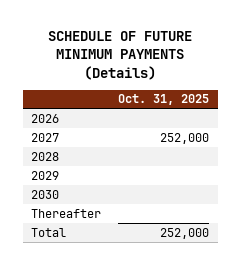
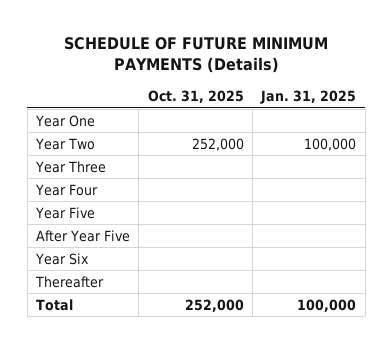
- | Oct. 31, 2025
+ | Oct. 31, 2025 | Jan. 31, 2025
- 2026
- 2027 | 252,000
- 2028
- 2029
- 2030
+ Year One
+ Year Two | 252,000 | 100,000
+ Year Three
+ Year Four
+ Year Five
+ After Year Five
+ Year Six

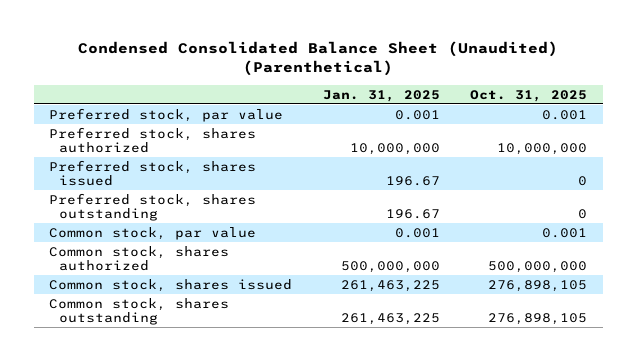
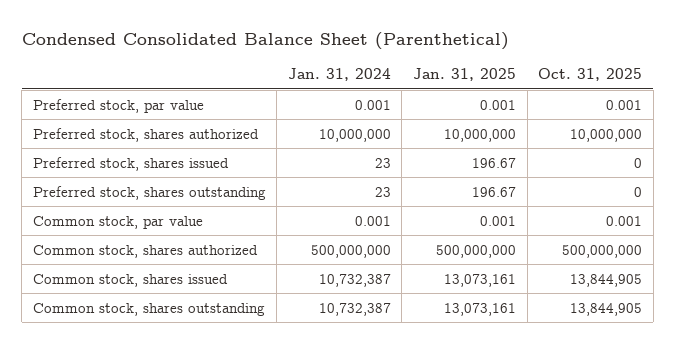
- Condensed Consolidated Balance Sheet (Unaudited) (Parenthetical)
+ Condensed Consolidated Balance Sheet (Parenthetical)
- | Jan. 31, 2025 | Oct. 31, 2025
+ | Jan. 31, 2024 | Jan. 31, 2025 | Oct. 31, 2025
- Common stock, shares issued | 261,463,225 | 276,898,105
- Common stock, shares outstanding | 261,463,225 | 276,898,105
+ Common stock, shares issued | 10,732,387 | 13,073,161 | 13,844,905
+ Common stock, shares outstanding | 10,732,387 | 13,073,161 | 13,844,905

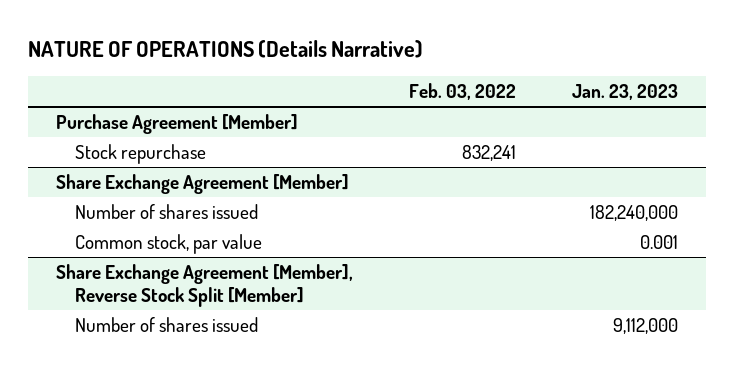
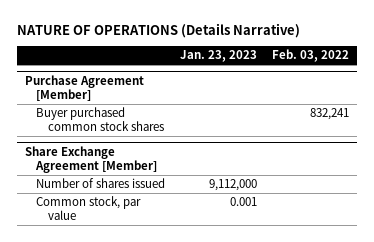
- | Feb. 03, 2022 | Jan. 23, 2023
+ | Jan. 23, 2023 | Feb. 03, 2022
@ Purchase Agreement [Member]
- Stock repurchase | 832,241 |
+ Buyer purchased common stock shares | | 832,241
@ Share Exchange Agreement [Member]
- Number of shares issued | | 182,240,000
- Share Exchange Agreement [Member], Reverse Stock Split [Member]
@ Share Exchange Agreement [Member]
moved down: Common stock, par value | 0.001 |

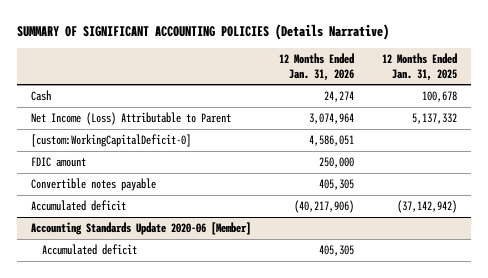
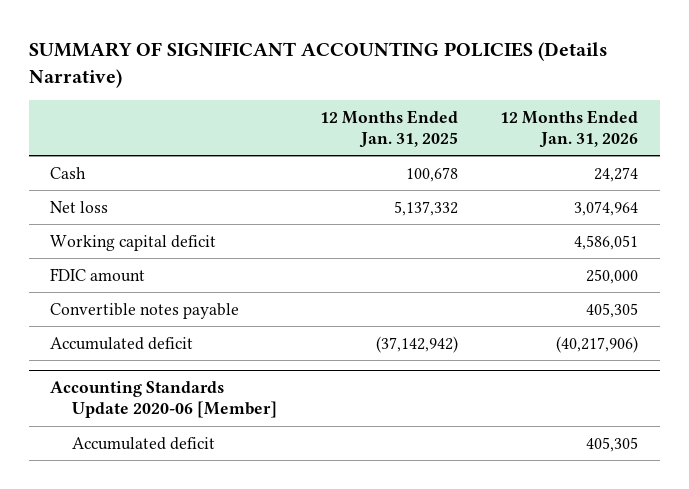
- | 12 Months Ended Jan. 31, 2026 | 12 Months Ended Jan. 31, 2025
+ | 12 Months Ended Jan. 31, 2025 | 12 Months Ended Jan. 31, 2026
- Net Income (Loss) Attributable to Parent | 3,074,964 | 5,137,332
- [custom:WorkingCapitalDeficit-0] | 4,586,051 |
+ Net loss | 5,137,332 | 3,074,964
+ Working capital deficit | | 4,586,051

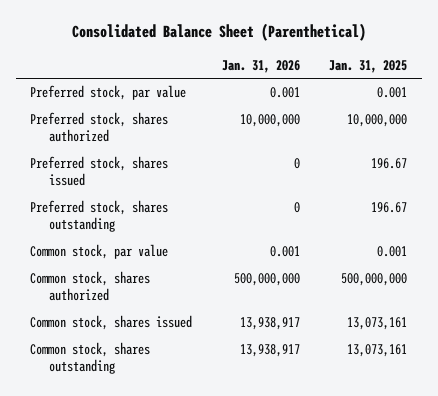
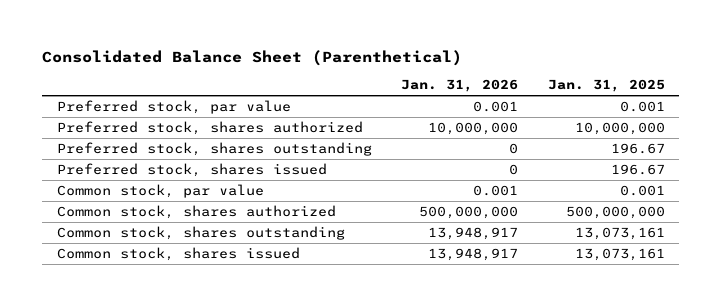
moved down: Preferred stock, shares issued | 0 | 196.67
- Common stock, shares issued | 13,938,917 | 13,073,161
- Common stock, shares outstanding | 13,938,917 | 13,073,161
+ Common stock, shares outstanding | 13,948,917 | 13,073,161
+ Common stock, shares issued | 13,948,917 | 13,073,161

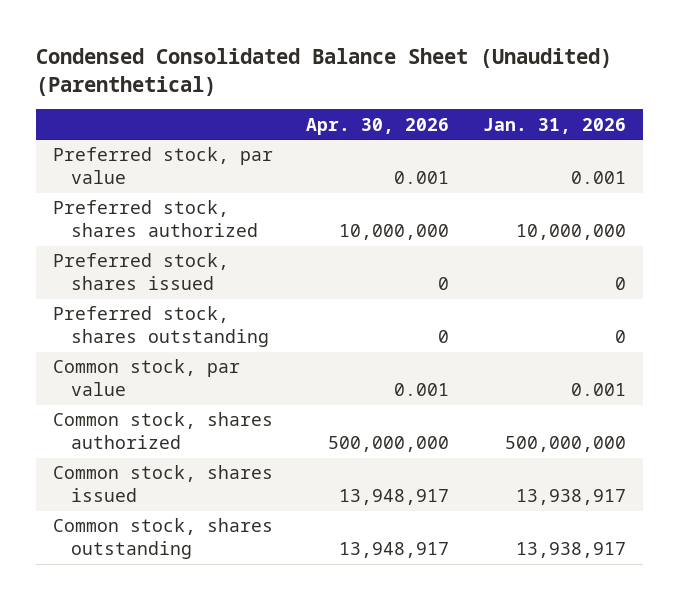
- Consolidated Balance Sheet (Parenthetical)
+ Condensed Consolidated Balance Sheet (Unaudited) (Parenthetical)
- | Jan. 31, 2026 | Jan. 31, 2025
+ | Apr. 30, 2026 | Jan. 31, 2026
moved down: Preferred stock, shares outstanding | 0 | 0
- Common stock, shares outstanding | 13,948,917 | 13,073,161
- Common stock, shares issued | 13,948,917 | 13,073,161
+ Common stock, shares issued | 13,948,917 | 13,938,917
+ Common stock, shares outstanding | 13,948,917 | 13,938,917

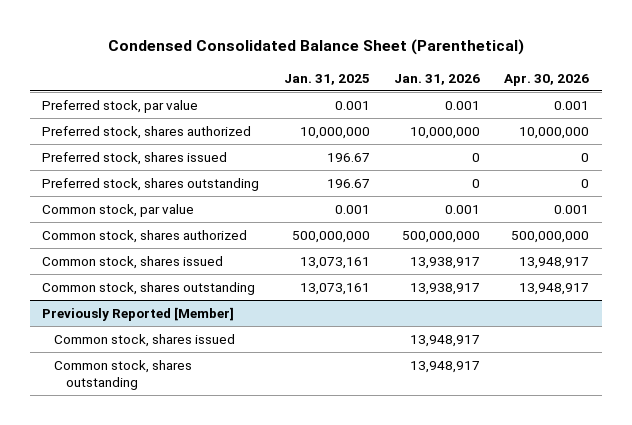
- Condensed Consolidated Balance Sheet (Unaudited) (Parenthetical)
+ Condensed Consolidated Balance Sheet (Parenthetical)
- | Apr. 30, 2026 | Jan. 31, 2026
+ | Jan. 31, 2025 | Jan. 31, 2026 | Apr. 30, 2026
+ Previously Reported [Member]
+ Common stock, shares issued | | 13,948,917 |
+ Common stock, shares outstanding | | 13,948,917 |

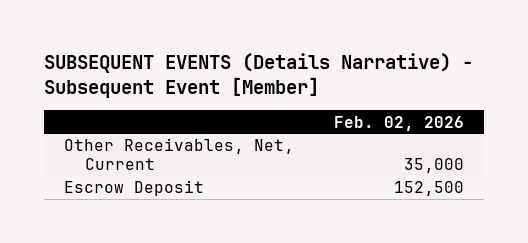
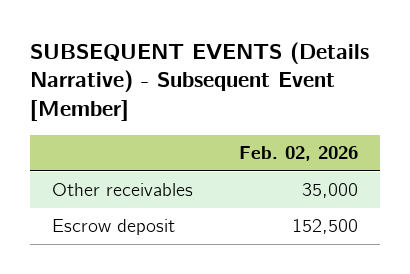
- Other Receivables, Net, Current | 35,000
- Escrow Deposit | 152,500
+ Other receivables | 35,000
+ Escrow deposit | 152,500

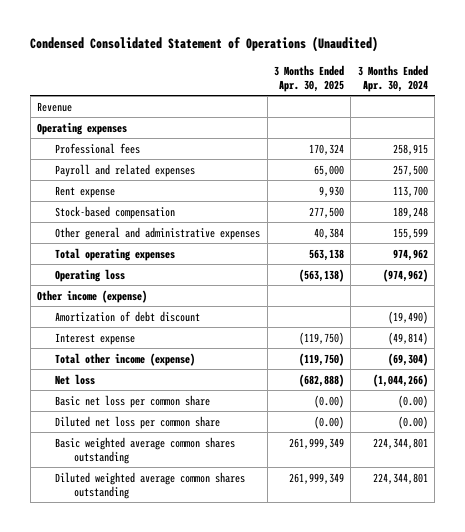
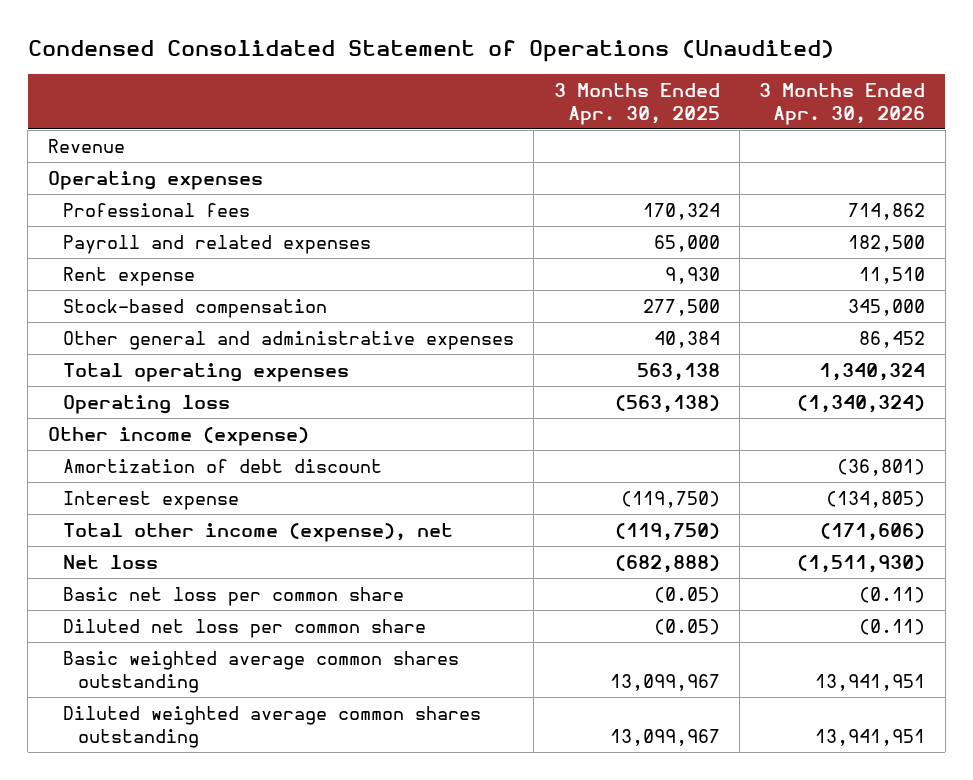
- | 3 Months Ended Apr. 30, 2025 | 3 Months Ended Apr. 30, 2024
+ | 3 Months Ended Apr. 30, 2025 | 3 Months Ended Apr. 30, 2026
- Total other income (expense) | (119,750) | (69,304)
+ Total other income (expense), net | (119,750) | (171,606)
- Basic net loss per common share | (0.00) | (0.00)
- Diluted net loss per common share | (0.00) | (0.00)
- Basic weighted average common shares outstanding | 261,999,349 | 224,344,801
- Diluted weighted average common shares outstanding | 261,999,349 | 224,344,801
+ Basic net loss per common share | (0.05) | (0.11)
+ Diluted net loss per common share | (0.05) | (0.11)
+ Basic weighted average common shares outstanding | 13,099,967 | 13,941,951
+ Diluted weighted average common shares outstanding | 13,099,967 | 13,941,951

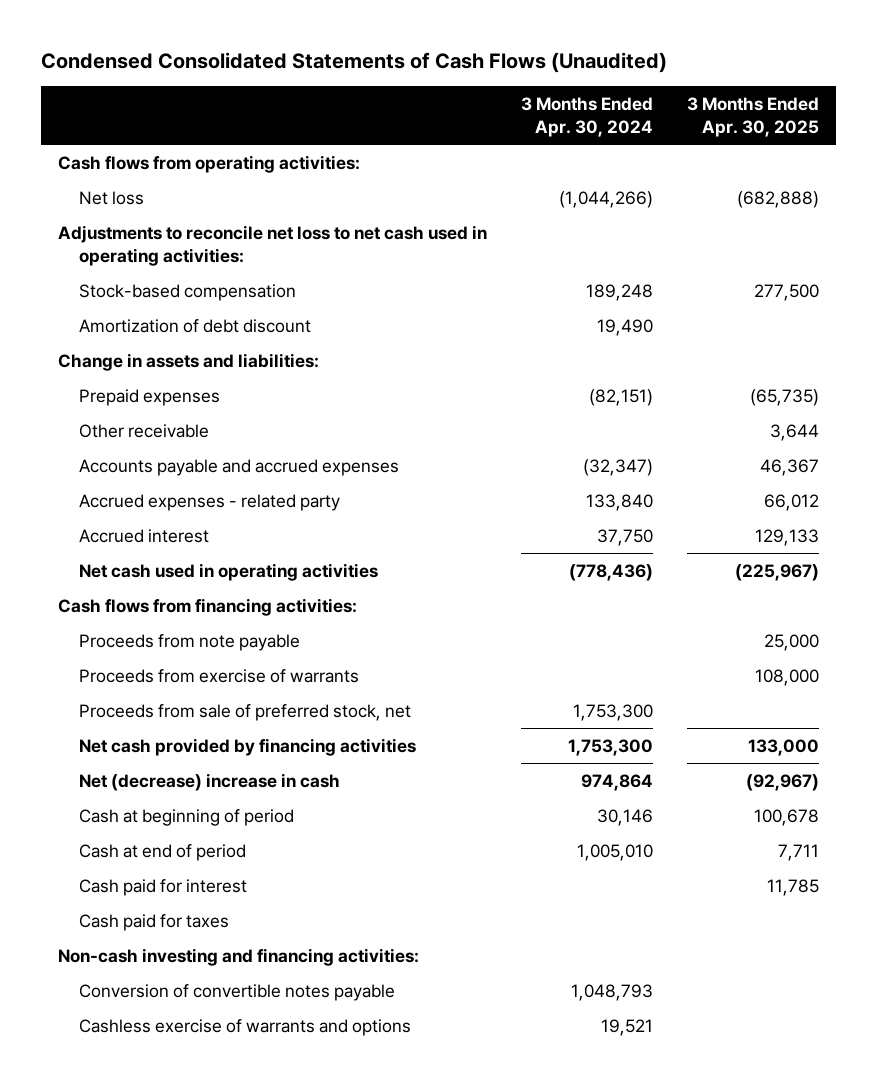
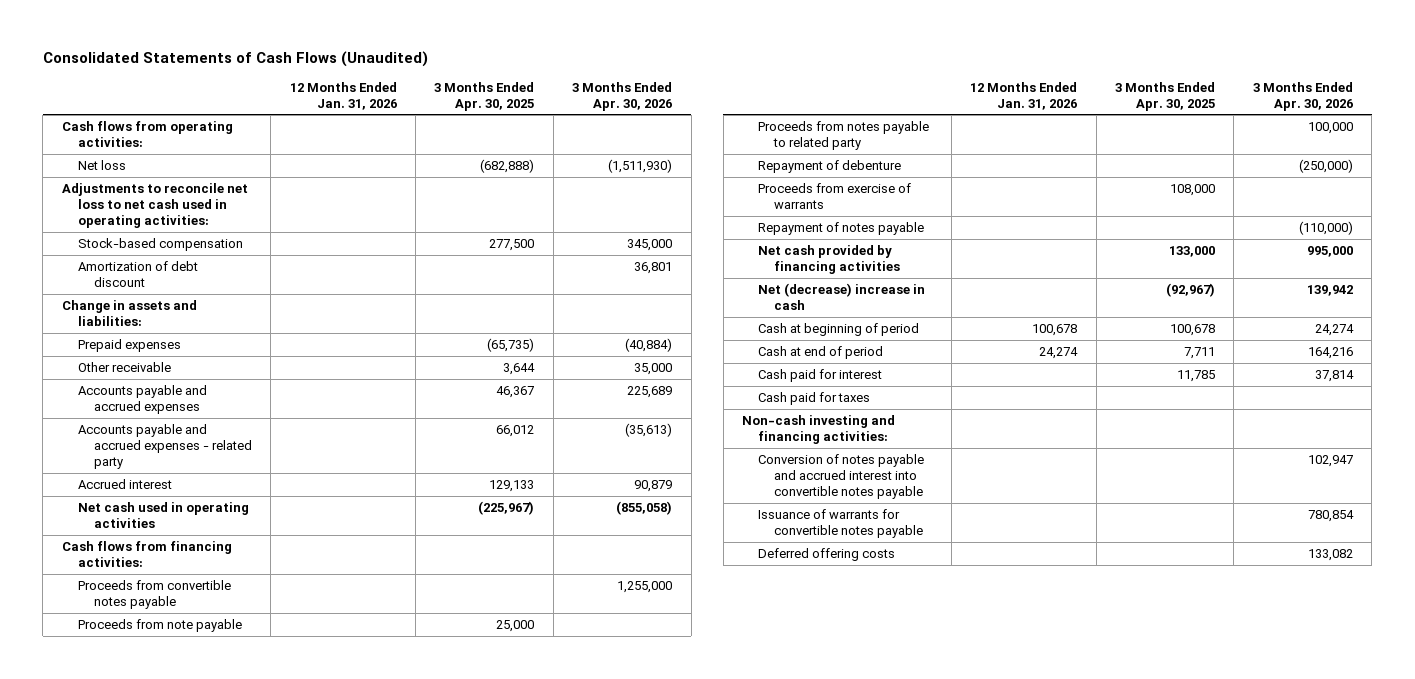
- Condensed Consolidated Statements of Cash Flows (Unaudited)
+ Consolidated Statements of Cash Flows (Unaudited)
- | 3 Months Ended Apr. 30, 2024 | 3 Months Ended Apr. 30, 2025
+ | 12 Months Ended Jan. 31, 2026 | 3 Months Ended Apr. 30, 2025 | 3 Months Ended Apr. 30, 2026
- Accrued expenses - related party | 133,840 | 66,012
+ Accounts payable and accrued expenses - related party | | 66,012 | (35,613)
+ Proceeds from convertible notes payable | | | 1,255,000
+ Proceeds from notes payable to related party | | | 100,000
+ Repayment of debenture | | | (250,000)
- Proceeds from sale of preferred stock, net | 1,753,300 |
+ Repayment of notes payable | | | (110,000)
- Conversion of convertible notes payable | 1,048,793 |
- Cashless exercise of warrants and options | 19,521 |
+ Conversion of notes payable and accrued interest into convertible notes payable | | | 102,947
+ Issuance of warrants for convertible notes payable | | | 780,854
+ Deferred offering costs | | | 133,082

